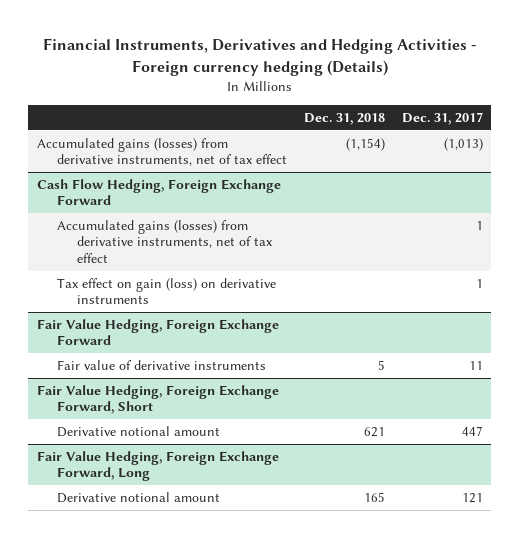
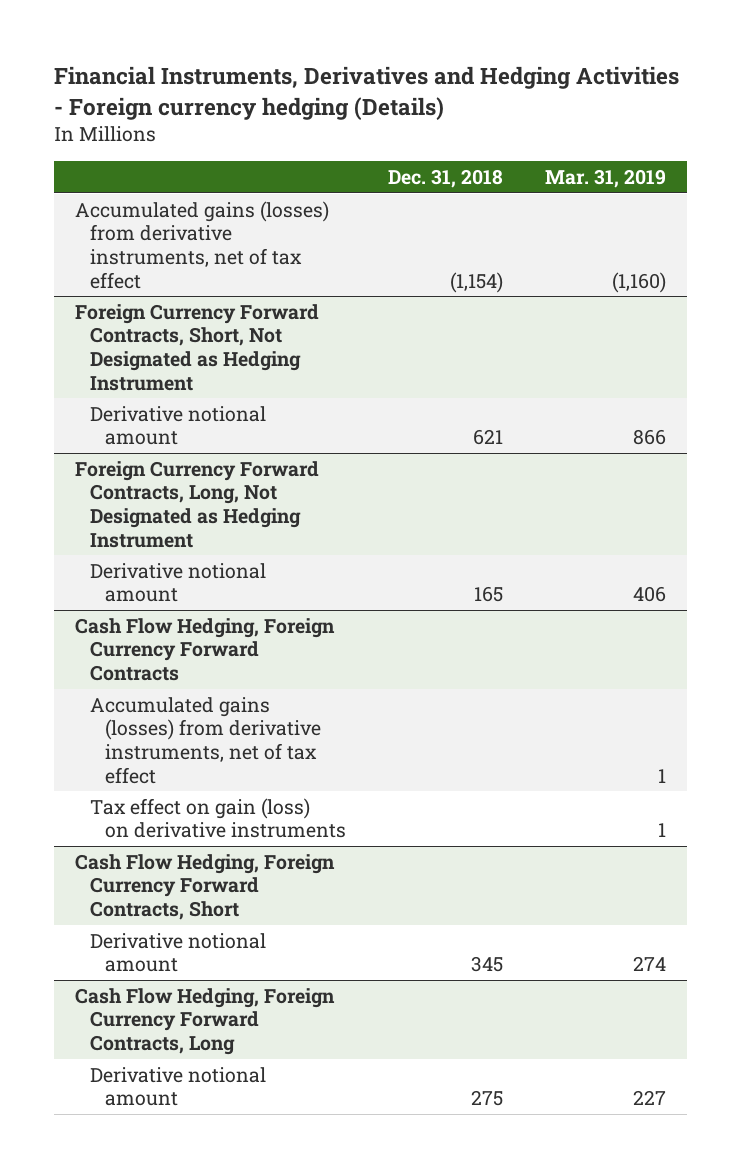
- | Dec. 31, 2018 | Dec. 31, 2017
+ | Dec. 31, 2018 | Mar. 31, 2019
- Cash Flow Hedging, Foreign Exchange Forward
- Accumulated gains (losses) from derivative instruments, net of tax effect | | 1
- Tax effect on gain (loss) on derivative instruments | | 1
- Fair Value Hedging, Foreign Exchange Forward
- Fair value of derivative instruments | 5 | 11
- Fair Value Hedging, Foreign Exchange Forward, Short
+ Foreign Currency Forward Contracts, Short, Not Designated as Hedging Instrument
- Fair Value Hedging, Foreign Exchange Forward, Long
+ Foreign Currency Forward Contracts, Long, Not Designated as Hedging Instrument
+ Cash Flow Hedging, Foreign Currency Forward Contracts
+ Accumulated gains (losses) from derivative instruments, net of tax effect | | 1
+ Tax effect on gain (loss) on derivative instruments | | 1
+ Cash Flow Hedging, Foreign Currency Forward Contracts, Short
+ Derivative notional amount | 345 | 274
+ Cash Flow Hedging, Foreign Currency Forward Contracts, Long
+ Derivative notional amount | 275 | 227

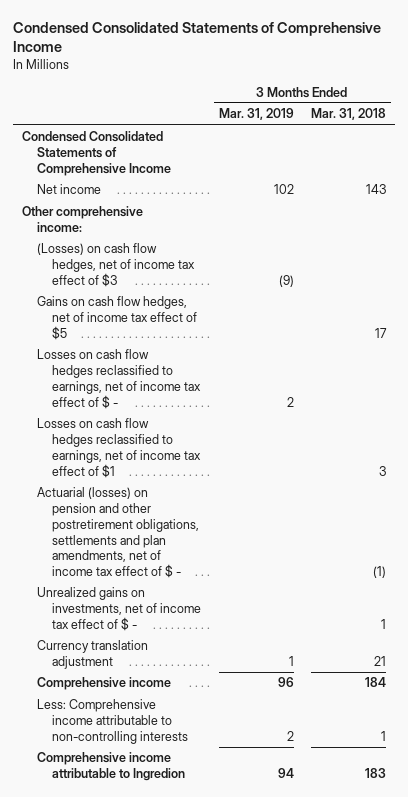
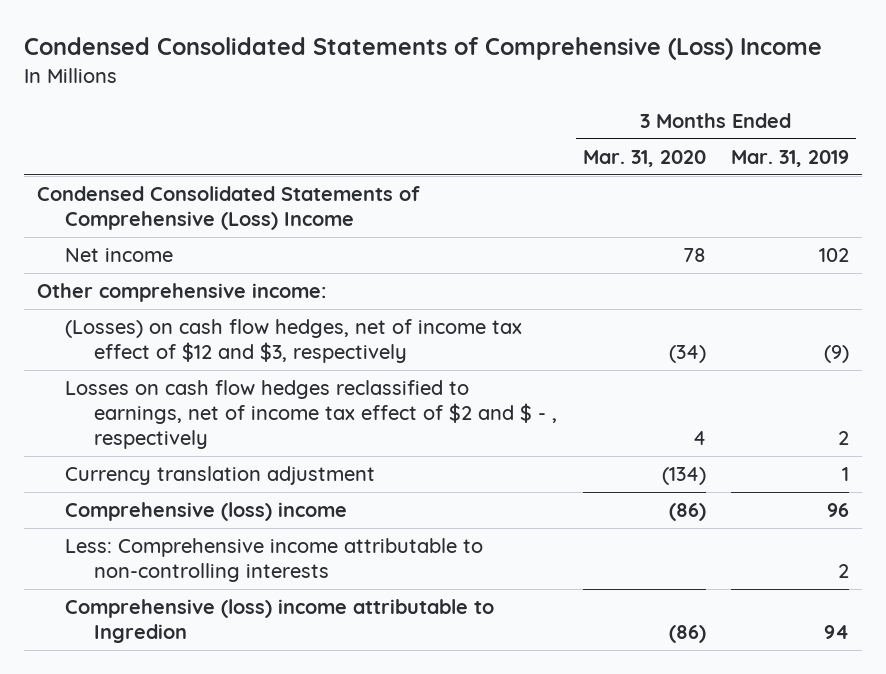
- Condensed Consolidated Statements of Comprehensive Income
+ Condensed Consolidated Statements of Comprehensive (Loss) Income
- | 3 Months Ended Mar. 31, 2019 | 3 Months Ended Mar. 31, 2018
+ | 3 Months Ended Mar. 31, 2020 | 3 Months Ended Mar. 31, 2019
- Condensed Consolidated Statements of Comprehensive Income
+ Condensed Consolidated Statements of Comprehensive (Loss) Income
- (Losses) on cash flow hedges, net of income tax effect of $3 | (9) |
- Gains on cash flow hedges, net of income tax effect of $5 | | 17
- Losses on cash flow hedges reclassified to earnings, net of income tax effect of $ - | 2 |
- Losses on cash flow hedges reclassified to earnings, net of income tax effect of $1 | | 3
- Actuarial (losses) on pension and other postretirement obligations, settlements and plan amendments, net of income tax effect of $ - | | (1)
- Unrealized gains on investments, net of income tax effect of $ - | | 1
+ (Losses) on cash flow hedges, net of income tax effect of $12 and $3, respectively | (34) | (9)
+ Losses on cash flow hedges reclassified to earnings, net of income tax effect of $2 and $ - , respectively | 4 | 2
- Comprehensive income | 96 | 184
+ Comprehensive (loss) income | (86) | 96
- Comprehensive income attributable to Ingredion | 94 | 183
+ Comprehensive (loss) income attributable to Ingredion | (86) | 94

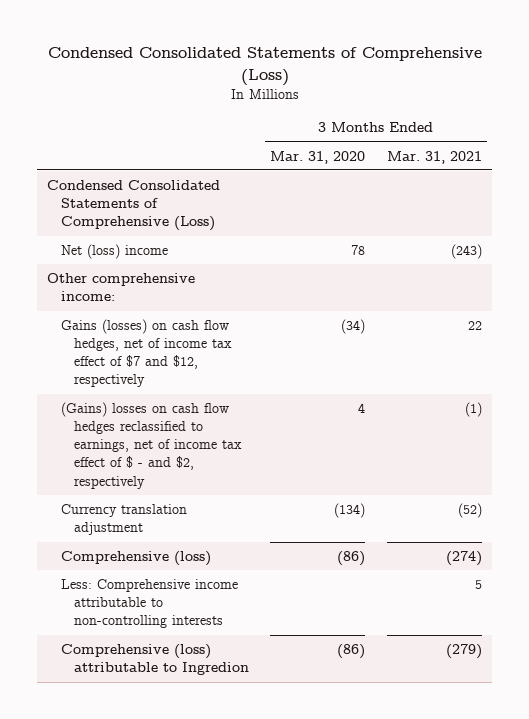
- Condensed Consolidated Statements of Comprehensive (Loss) Income
+ Condensed Consolidated Statements of Comprehensive (Loss)
- | 3 Months Ended Mar. 31, 2020 | 3 Months Ended Mar. 31, 2019
+ | 3 Months Ended Mar. 31, 2020 | 3 Months Ended Mar. 31, 2021
- Condensed Consolidated Statements of Comprehensive (Loss) Income
- Net income | 78 | 102
+ Condensed Consolidated Statements of Comprehensive (Loss)
+ Net (loss) income | 78 | (243)
- (Losses) on cash flow hedges, net of income tax effect of $12 and $3, respectively | (34) | (9)
- Losses on cash flow hedges reclassified to earnings, net of income tax effect of $2 and $ - , respectively | 4 | 2
+ Gains (losses) on cash flow hedges, net of income tax effect of $7 and $12, respectively | (34) | 22
+ (Gains) losses on cash flow hedges reclassified to earnings, net of income tax effect of $ - and $2, respectively | 4 | (1)
- Comprehensive (loss) income | (86) | 96
+ Comprehensive (loss) | (86) | (274)
- Comprehensive (loss) income attributable to Ingredion | (86) | 94
+ Comprehensive (loss) attributable to Ingredion | (86) | (279)

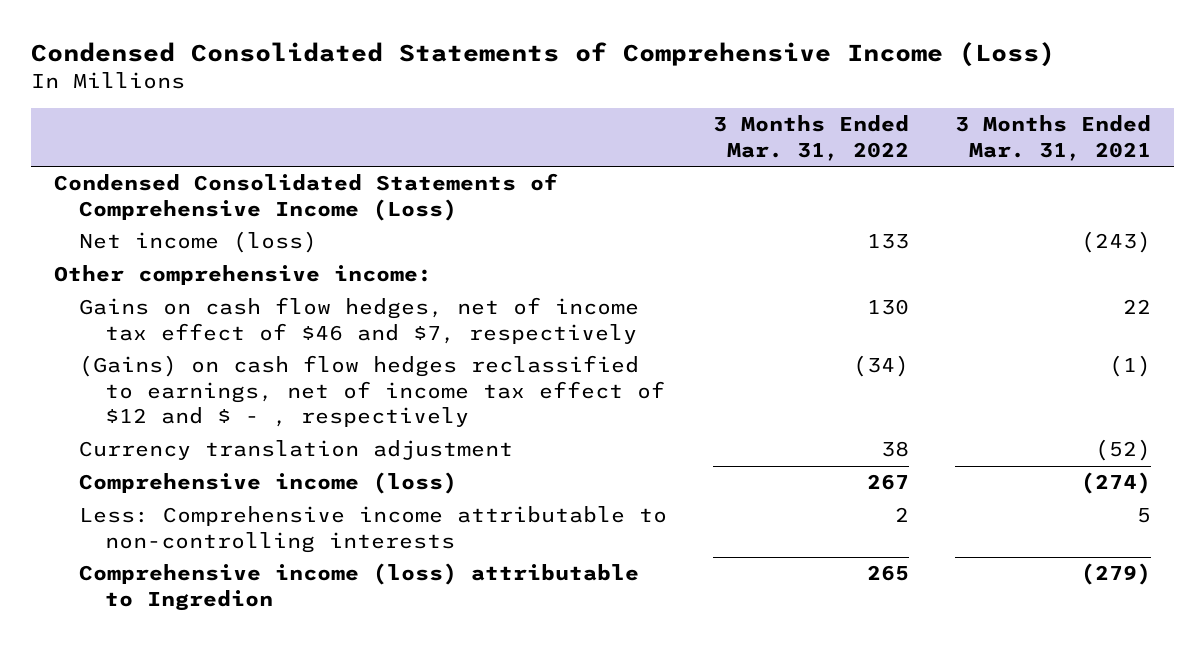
- Condensed Consolidated Statements of Comprehensive (Loss)
+ Condensed Consolidated Statements of Comprehensive Income (Loss)
- | 3 Months Ended Mar. 31, 2020 | 3 Months Ended Mar. 31, 2021
+ | 3 Months Ended Mar. 31, 2022 | 3 Months Ended Mar. 31, 2021
- Condensed Consolidated Statements of Comprehensive (Loss)
- Net (loss) income | 78 | (243)
+ Condensed Consolidated Statements of Comprehensive Income (Loss)
+ Net income (loss) | 133 | (243)
- Gains (losses) on cash flow hedges, net of income tax effect of $7 and $12, respectively | (34) | 22
- (Gains) losses on cash flow hedges reclassified to earnings, net of income tax effect of $ - and $2, respectively | 4 | (1)
+ Gains on cash flow hedges, net of income tax effect of $46 and $7, respectively | 130 | 22
+ (Gains) on cash flow hedges reclassified to earnings, net of income tax effect of $12 and $ - , respectively | (34) | (1)
- Comprehensive (loss) | (86) | (274)
+ Comprehensive income (loss) | 267 | (274)
- Comprehensive (loss) attributable to Ingredion | (86) | (279)
+ Comprehensive income (loss) attributable to Ingredion | 265 | (279)

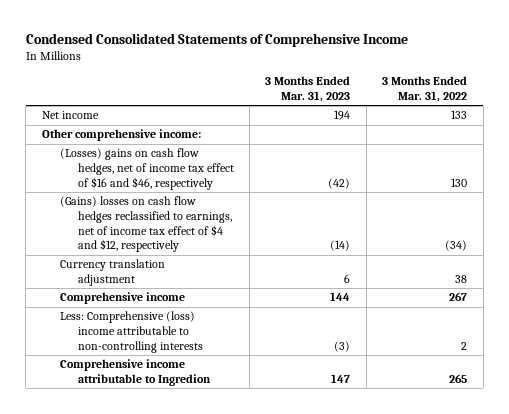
- Condensed Consolidated Statements of Comprehensive Income (Loss)
+ Condensed Consolidated Statements of Comprehensive Income
- | 3 Months Ended Mar. 31, 2022 | 3 Months Ended Mar. 31, 2021
+ | 3 Months Ended Mar. 31, 2023 | 3 Months Ended Mar. 31, 2022
- Condensed Consolidated Statements of Comprehensive Income (Loss)
- Net income (loss) | 133 | (243)
+ Net income | 194 | 133
- Gains on cash flow hedges, net of income tax effect of $46 and $7, respectively | 130 | 22
- (Gains) on cash flow hedges reclassified to earnings, net of income tax effect of $12 and $ - , respectively | (34) | (1)
+ (Losses) gains on cash flow hedges, net of income tax effect of $16 and $46, respectively | (42) | 130
+ (Gains) losses on cash flow hedges reclassified to earnings, net of income tax effect of $4 and $12, respectively | (14) | (34)
- Comprehensive income (loss) | 267 | (274)
- Less: Comprehensive income attributable to non-controlling interests | 2 | 5
- Comprehensive income (loss) attributable to Ingredion | 265 | (279)
+ Comprehensive income | 144 | 267
+ Less: Comprehensive (loss) income attributable to non-controlling interests | (3) | 2
+ Comprehensive income attributable to Ingredion | 147 | 265

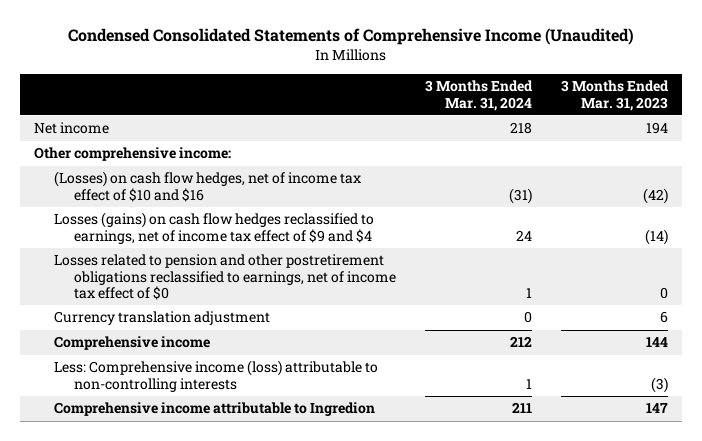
- Condensed Consolidated Statements of Comprehensive Income
+ Condensed Consolidated Statements of Comprehensive Income (Unaudited)
- | 3 Months Ended Mar. 31, 2023 | 3 Months Ended Mar. 31, 2022
+ | 3 Months Ended Mar. 31, 2024 | 3 Months Ended Mar. 31, 2023
- (Losses) gains on cash flow hedges, net of income tax effect of $16 and $46, respectively | (42) | 130
- (Gains) losses on cash flow hedges reclassified to earnings, net of income tax effect of $4 and $12, respectively | (14) | (34)
+ (Losses) on cash flow hedges, net of income tax effect of $10 and $16 | (31) | (42)
+ Losses (gains) on cash flow hedges reclassified to earnings, net of income tax effect of $9 and $4 | 24 | (14)
+ Losses related to pension and other postretirement obligations reclassified to earnings, net of income tax effect of $0 | 1 | 0
- Less: Comprehensive (loss) income attributable to non-controlling interests | (3) | 2
+ Less: Comprehensive income (loss) attributable to non-controlling interests | 1 | (3)

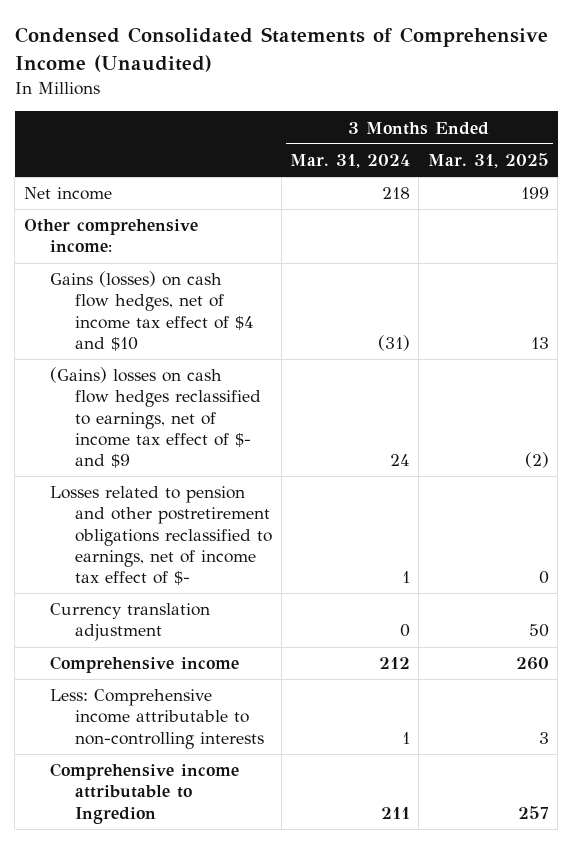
- | 3 Months Ended Mar. 31, 2024 | 3 Months Ended Mar. 31, 2023
+ | 3 Months Ended Mar. 31, 2024 | 3 Months Ended Mar. 31, 2025
- (Losses) on cash flow hedges, net of income tax effect of $10 and $16 | (31) | (42)
- Losses (gains) on cash flow hedges reclassified to earnings, net of income tax effect of $9 and $4 | 24 | (14)
- Losses related to pension and other postretirement obligations reclassified to earnings, net of income tax effect of $0 | 1 | 0
+ Gains (losses) on cash flow hedges, net of income tax effect of $4 and $10 | (31) | 13
+ (Gains) losses on cash flow hedges reclassified to earnings, net of income tax effect of $- and $9 | 24 | (2)
+ Losses related to pension and other postretirement obligations reclassified to earnings, net of income tax effect of $- | 1 | 0
- Less: Comprehensive income (loss) attributable to non-controlling interests | 1 | (3)
+ Less: Comprehensive income attributable to non-controlling interests | 1 | 3

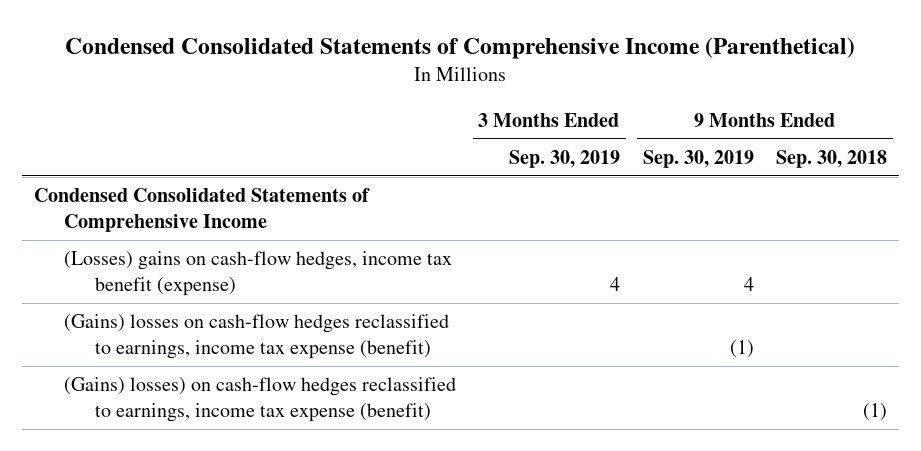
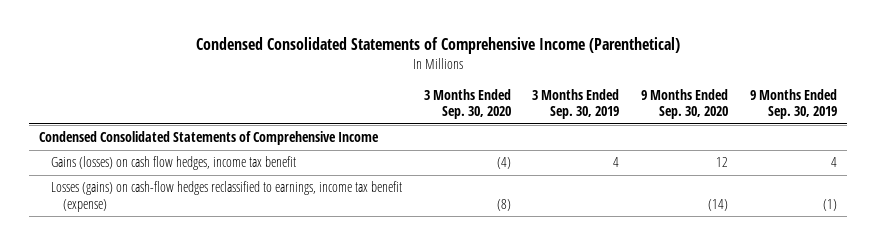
- | 3 Months Ended Sep. 30, 2019 | 9 Months Ended Sep. 30, 2019 | 9 Months Ended Sep. 30, 2018
+ | 3 Months Ended Sep. 30, 2020 | 3 Months Ended Sep. 30, 2019 | 9 Months Ended Sep. 30, 2020 | 9 Months Ended Sep. 30, 2019
- (Losses) gains on cash-flow hedges, income tax benefit (expense) | 4 | 4 |
- (Gains) losses on cash-flow hedges reclassified to earnings, income tax expense (benefit) | | (1) |
- (Gains) losses) on cash-flow hedges reclassified to earnings, income tax expense (benefit) | | | (1)
+ Gains (losses) on cash flow hedges, income tax benefit | (4) | 4 | 12 | 4
+ Losses (gains) on cash-flow hedges reclassified to earnings, income tax benefit (expense) | (8) | | (14) | (1)

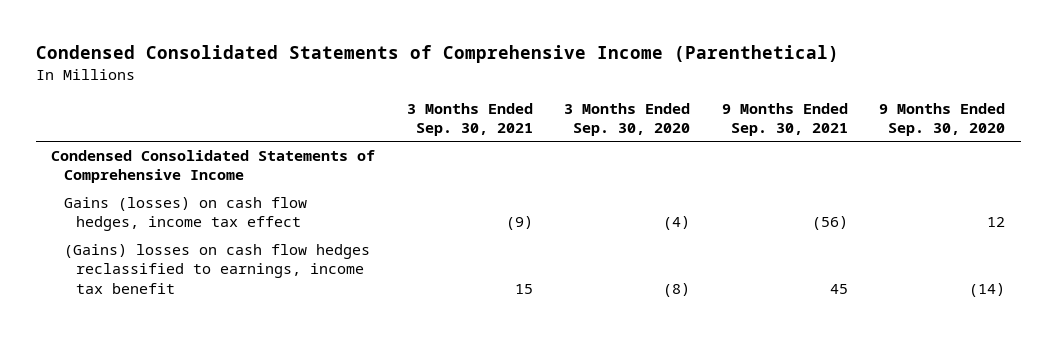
- | 3 Months Ended Sep. 30, 2020 | 3 Months Ended Sep. 30, 2019 | 9 Months Ended Sep. 30, 2020 | 9 Months Ended Sep. 30, 2019
+ | 3 Months Ended Sep. 30, 2021 | 3 Months Ended Sep. 30, 2020 | 9 Months Ended Sep. 30, 2021 | 9 Months Ended Sep. 30, 2020
- Gains (losses) on cash flow hedges, income tax benefit | (4) | 4 | 12 | 4
- Losses (gains) on cash-flow hedges reclassified to earnings, income tax benefit (expense) | (8) | | (14) | (1)
+ Gains (losses) on cash flow hedges, income tax effect | (9) | (4) | (56) | 12
+ (Gains) losses on cash flow hedges reclassified to earnings, income tax benefit | 15 | (8) | 45 | (14)

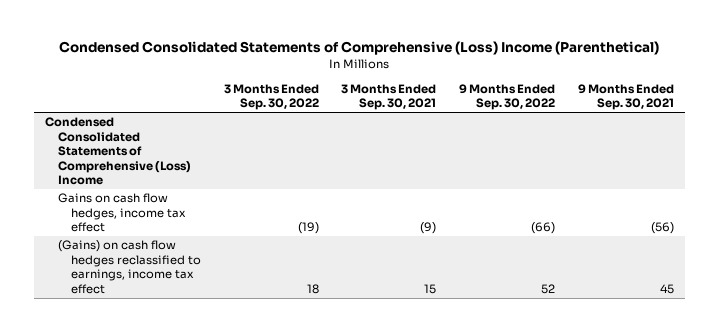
- Condensed Consolidated Statements of Comprehensive Income (Parenthetical)
+ Condensed Consolidated Statements of Comprehensive (Loss) Income (Parenthetical)
- | 3 Months Ended Sep. 30, 2021 | 3 Months Ended Sep. 30, 2020 | 9 Months Ended Sep. 30, 2021 | 9 Months Ended Sep. 30, 2020
+ | 3 Months Ended Sep. 30, 2022 | 3 Months Ended Sep. 30, 2021 | 9 Months Ended Sep. 30, 2022 | 9 Months Ended Sep. 30, 2021
- Condensed Consolidated Statements of Comprehensive Income
- Gains (losses) on cash flow hedges, income tax effect | (9) | (4) | (56) | 12
- (Gains) losses on cash flow hedges reclassified to earnings, income tax benefit | 15 | (8) | 45 | (14)
+ Condensed Consolidated Statements of Comprehensive (Loss) Income
+ Gains on cash flow hedges, income tax effect | (19) | (9) | (66) | (56)
+ (Gains) on cash flow hedges reclassified to earnings, income tax effect | 18 | 15 | 52 | 45

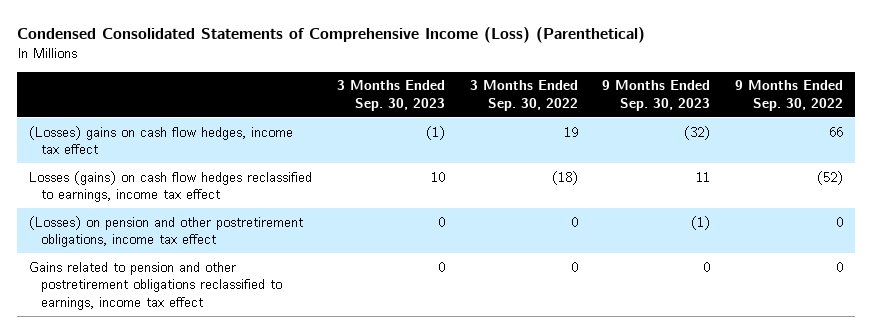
- Condensed Consolidated Statements of Comprehensive (Loss) Income (Parenthetical)
+ Condensed Consolidated Statements of Comprehensive Income (Loss) (Parenthetical)
- | 3 Months Ended Sep. 30, 2022 | 3 Months Ended Sep. 30, 2021 | 9 Months Ended Sep. 30, 2022 | 9 Months Ended Sep. 30, 2021
+ | 3 Months Ended Sep. 30, 2023 | 3 Months Ended Sep. 30, 2022 | 9 Months Ended Sep. 30, 2023 | 9 Months Ended Sep. 30, 2022
- Condensed Consolidated Statements of Comprehensive (Loss) Income
- Gains on cash flow hedges, income tax effect | (19) | (9) | (66) | (56)
- (Gains) on cash flow hedges reclassified to earnings, income tax effect | 18 | 15 | 52 | 45
+ (Losses) gains on cash flow hedges, income tax effect | (1) | 19 | (32) | 66
+ Losses (gains) on cash flow hedges reclassified to earnings, income tax effect | 10 | (18) | 11 | (52)
+ (Losses) on pension and other postretirement obligations, income tax effect | 0 | 0 | (1) | 0
+ Gains related to pension and other postretirement obligations reclassified to earnings, income tax effect | 0 | 0 | 0 | 0

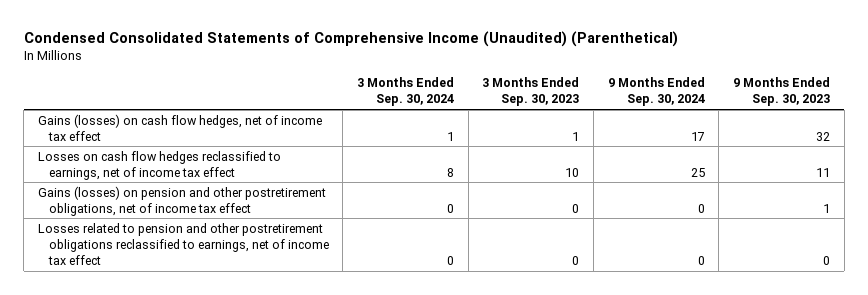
- Condensed Consolidated Statements of Comprehensive Income (Loss) (Parenthetical)
+ Condensed Consolidated Statements of Comprehensive Income (Unaudited) (Parenthetical)
- | 3 Months Ended Sep. 30, 2023 | 3 Months Ended Sep. 30, 2022 | 9 Months Ended Sep. 30, 2023 | 9 Months Ended Sep. 30, 2022
+ | 3 Months Ended Sep. 30, 2024 | 3 Months Ended Sep. 30, 2023 | 9 Months Ended Sep. 30, 2024 | 9 Months Ended Sep. 30, 2023
- (Losses) gains on cash flow hedges, income tax effect | (1) | 19 | (32) | 66
- Losses (gains) on cash flow hedges reclassified to earnings, income tax effect | 10 | (18) | 11 | (52)
- (Losses) on pension and other postretirement obligations, income tax effect | 0 | 0 | (1) | 0
- Gains related to pension and other postretirement obligations reclassified to earnings, income tax effect | 0 | 0 | 0 | 0
+ Gains (losses) on cash flow hedges, net of income tax effect | 1 | 1 | 17 | 32
+ Losses on cash flow hedges reclassified to earnings, net of income tax effect | 8 | 10 | 25 | 11
+ Gains (losses) on pension and other postretirement obligations, net of income tax effect | 0 | 0 | 0 | 1
+ Losses related to pension and other postretirement obligations reclassified to earnings, net of income tax effect | 0 | 0 | 0 | 0

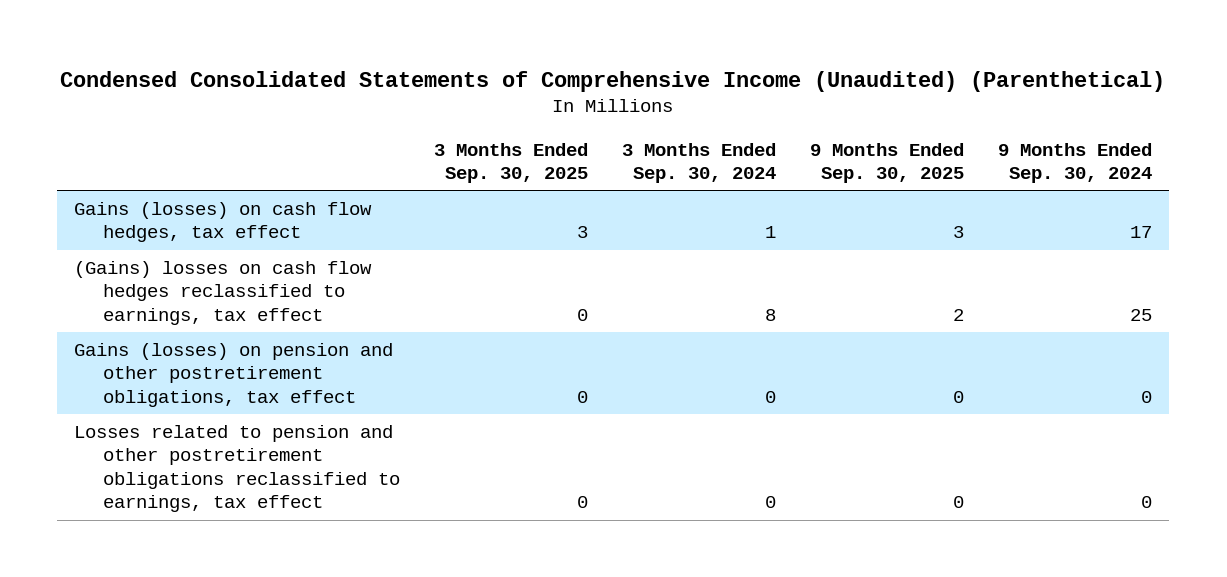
- | 3 Months Ended Sep. 30, 2024 | 3 Months Ended Sep. 30, 2023 | 9 Months Ended Sep. 30, 2024 | 9 Months Ended Sep. 30, 2023
+ | 3 Months Ended Sep. 30, 2025 | 3 Months Ended Sep. 30, 2024 | 9 Months Ended Sep. 30, 2025 | 9 Months Ended Sep. 30, 2024
- Gains (losses) on cash flow hedges, net of income tax effect | 1 | 1 | 17 | 32
- Losses on cash flow hedges reclassified to earnings, net of income tax effect | 8 | 10 | 25 | 11
- Gains (losses) on pension and other postretirement obligations, net of income tax effect | 0 | 0 | 0 | 1
- Losses related to pension and other postretirement obligations reclassified to earnings, net of income tax effect | 0 | 0 | 0 | 0
+ Gains (losses) on cash flow hedges, tax effect | 3 | 1 | 3 | 17
+ (Gains) losses on cash flow hedges reclassified to earnings, tax effect | 0 | 8 | 2 | 25
+ Gains (losses) on pension and other postretirement obligations, tax effect | 0 | 0 | 0 | 0
+ Losses related to pension and other postretirement obligations reclassified to earnings, tax effect | 0 | 0 | 0 | 0

